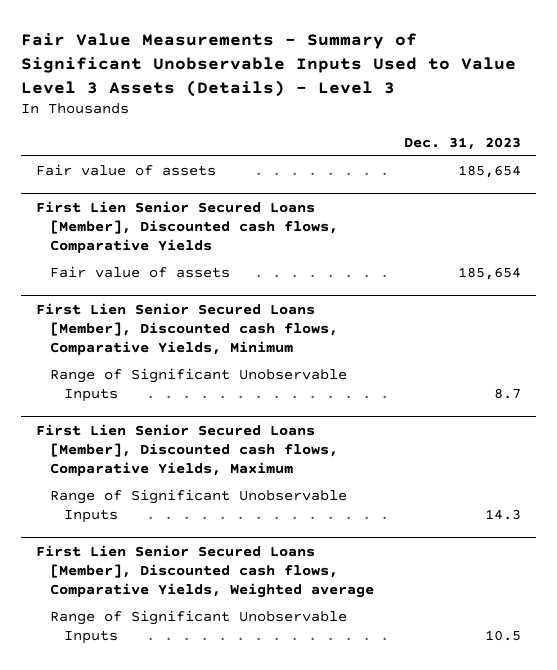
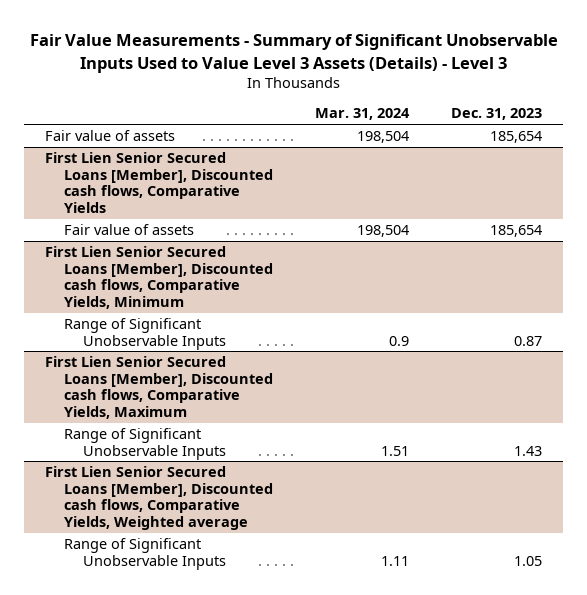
- | Dec. 31, 2023
+ | Mar. 31, 2024 | Dec. 31, 2023
@ First Lien Senior Secured Loans [Member], Discounted cash flows, Comparative Yields, Minimum
- Range of Significant Unobservable Inputs | 8.7
+ Range of Significant Unobservable Inputs | 0.9 | 0.87
@ First Lien Senior Secured Loans [Member], Discounted cash flows, Comparative Yields, Maximum
- Range of Significant Unobservable Inputs | 14.3
+ Range of Significant Unobservable Inputs | 1.51 | 1.43
@ First Lien Senior Secured Loans [Member], Discounted cash flows, Comparative Yields, Weighted average
- Range of Significant Unobservable Inputs | 10.5
+ Range of Significant Unobservable Inputs | 1.11 | 1.05

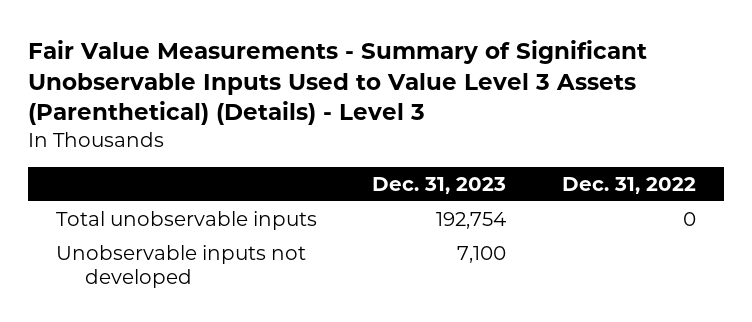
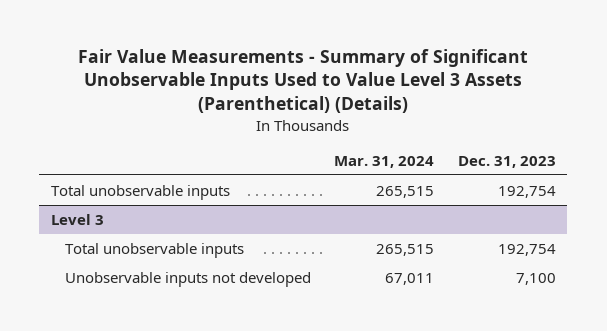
- Fair Value Measurements - Summary of Significant Unobservable Inputs Used to Value Level 3 Assets (Parenthetical) (Details) - Level 3
+ Fair Value Measurements - Summary of Significant Unobservable Inputs Used to Value Level 3 Assets (Parenthetical) (Details)
- | Dec. 31, 2023 | Dec. 31, 2022
+ | Mar. 31, 2024 | Dec. 31, 2023
+ Level 3
+ Total unobservable inputs | 265,515 | 192,754

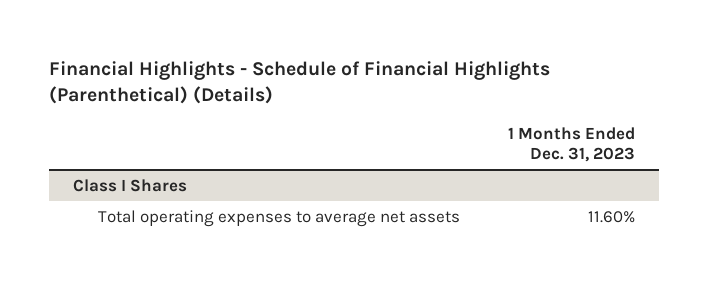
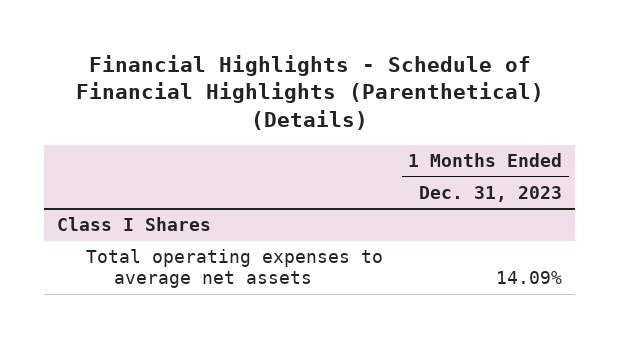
@ Class I Shares
- Total operating expenses to average net assets | 11.60%
+ Total operating expenses to average net assets | 14.09%

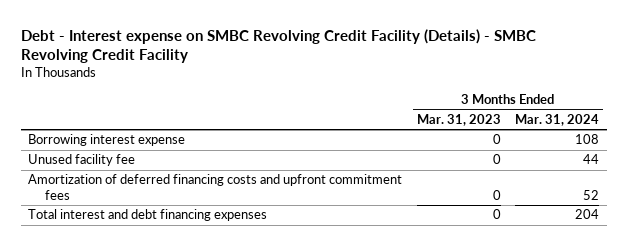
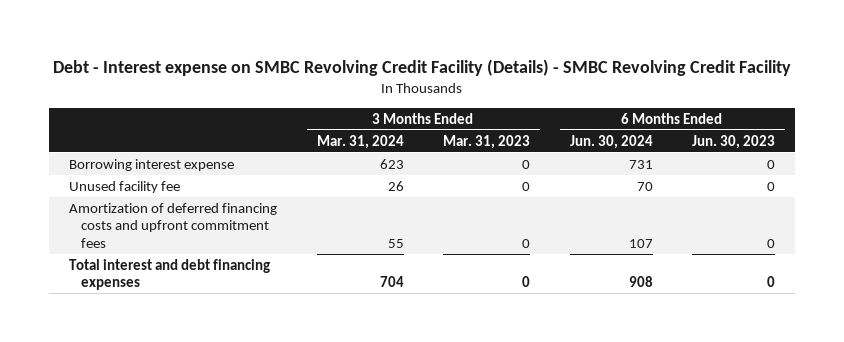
- | 3 Months Ended Mar. 31, 2023 | 3 Months Ended Mar. 31, 2024
+ | 3 Months Ended Mar. 31, 2024 | 3 Months Ended Mar. 31, 2023 | 6 Months Ended Jun. 30, 2024 | 6 Months Ended Jun. 30, 2023
- Borrowing interest expense | 0 | 108
- Unused facility fee | 0 | 44
- Amortization of deferred financing costs and upfront commitment fees | 0 | 52
- Total interest and debt financing expenses | 0 | 204
+ Borrowing interest expense | 623 | 0 | 731 | 0
+ Unused facility fee | 26 | 0 | 70 | 0
+ Amortization of deferred financing costs and upfront commitment fees | 55 | 0 | 107 | 0
+ Total interest and debt financing expenses | 704 | 0 | 908 | 0

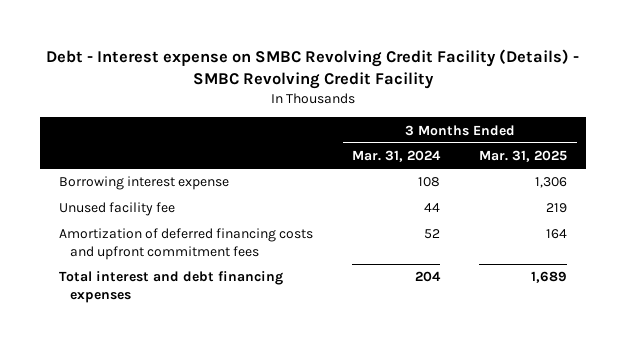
- | 3 Months Ended Mar. 31, 2024 | 3 Months Ended Mar. 31, 2023 | 6 Months Ended Jun. 30, 2024 | 6 Months Ended Jun. 30, 2023
+ | 3 Months Ended Mar. 31, 2024 | 3 Months Ended Mar. 31, 2025
- Borrowing interest expense | 623 | 0 | 731 | 0
- Unused facility fee | 26 | 0 | 70 | 0
- Amortization of deferred financing costs and upfront commitment fees | 55 | 0 | 107 | 0
- Total interest and debt financing expenses | 704 | 0 | 908 | 0
+ Borrowing interest expense | 108 | 1,306
+ Unused facility fee | 44 | 219
+ Amortization of deferred financing costs and upfront commitment fees | 52 | 164
+ Total interest and debt financing expenses | 204 | 1,689

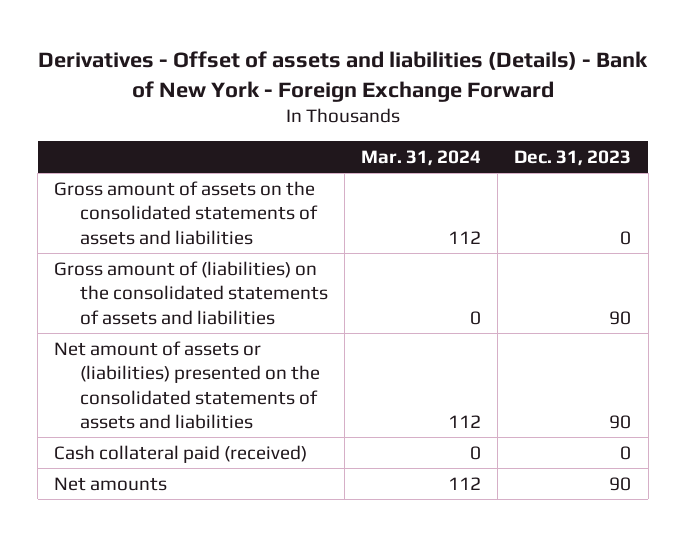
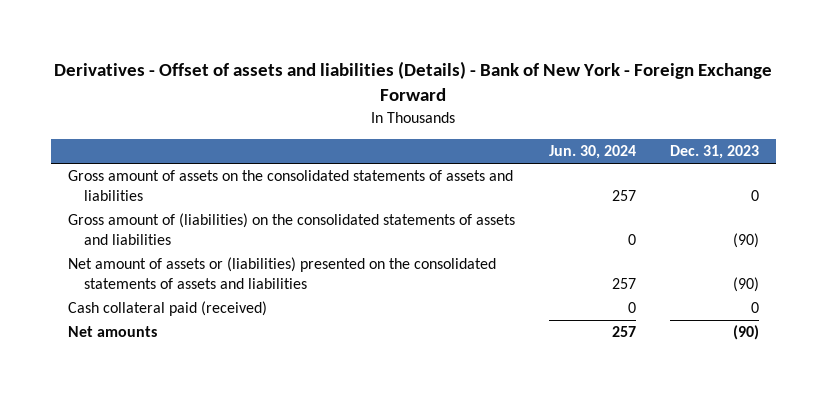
- | Mar. 31, 2024 | Dec. 31, 2023
+ | Jun. 30, 2024 | Dec. 31, 2023
- Gross amount of (liabilities) on the consolidated statements of assets and liabilities | 0 | 90
- Net amount of assets or (liabilities) presented on the consolidated statements of assets and liabilities | 112 | 90
+ Gross amount of (liabilities) on the consolidated statements of assets and liabilities | 0 | (90)
+ Net amount of assets or (liabilities) presented on the consolidated statements of assets and liabilities | 257 | (90)
- Net amounts | 112 | 90
+ Net amounts | 257 | (90)

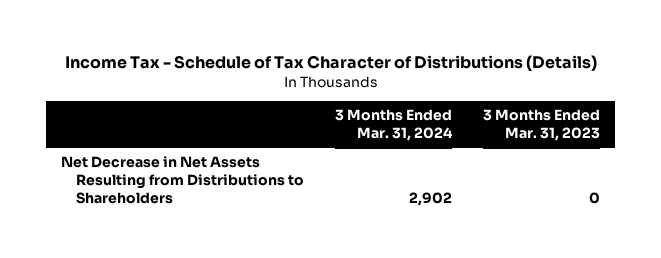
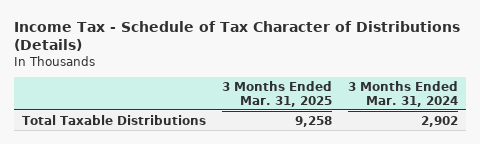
- | 3 Months Ended Mar. 31, 2024 | 3 Months Ended Mar. 31, 2023
+ | 3 Months Ended Mar. 31, 2025 | 3 Months Ended Mar. 31, 2024
- Net Decrease in Net Assets Resulting from Distributions to Shareholders | 2,902 | 0
+ Total Taxable Distributions | 9,258 | 2,902

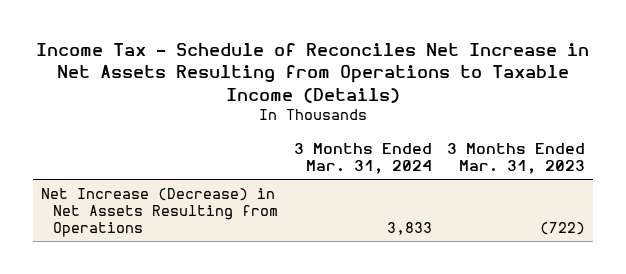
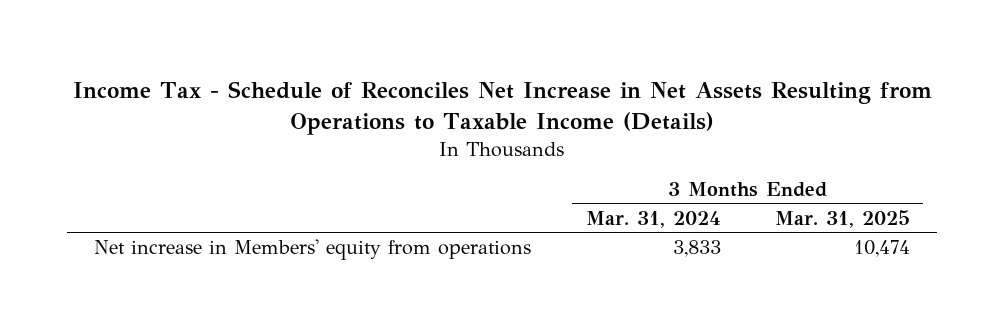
- | 3 Months Ended Mar. 31, 2024 | 3 Months Ended Mar. 31, 2023
+ | 3 Months Ended Mar. 31, 2024 | 3 Months Ended Mar. 31, 2025
- Net Increase (Decrease) in Net Assets Resulting from Operations | 3,833 | (722)
+ Net increase in Members' equity from operations | 3,833 | 10,474

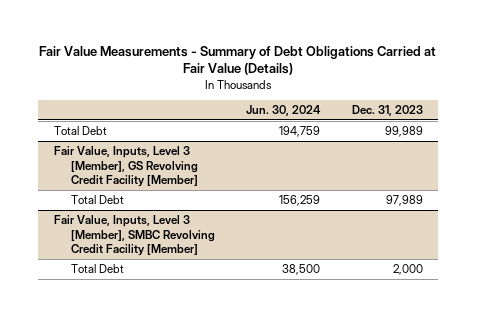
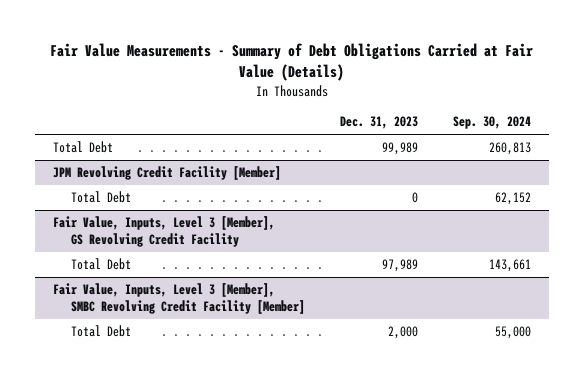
- | Jun. 30, 2024 | Dec. 31, 2023
+ | Dec. 31, 2023 | Sep. 30, 2024
- Fair Value, Inputs, Level 3 [Member], GS Revolving Credit Facility [Member]
+ JPM Revolving Credit Facility [Member]
+ Total Debt | 0 | 62,152
+ Fair Value, Inputs, Level 3 [Member], GS Revolving Credit Facility

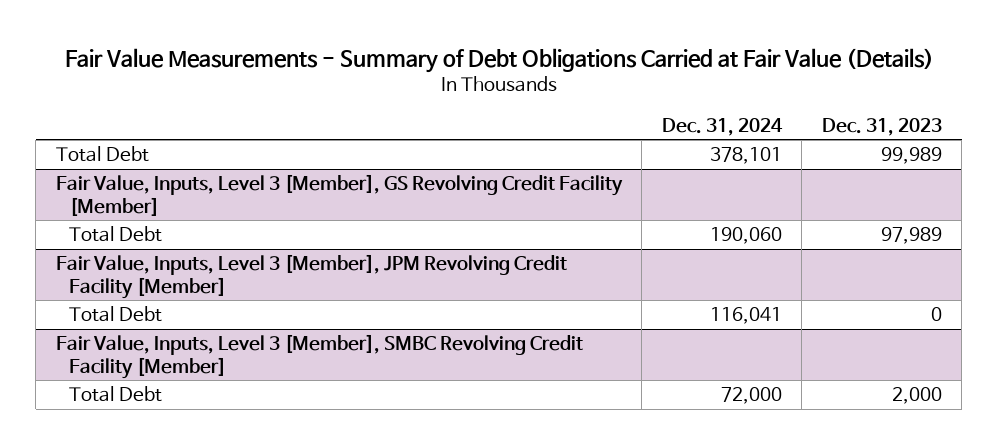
- | Dec. 31, 2023 | Sep. 30, 2024
+ | Dec. 31, 2024 | Dec. 31, 2023
- JPM Revolving Credit Facility [Member]
- Total Debt | 0 | 62,152
- Fair Value, Inputs, Level 3 [Member], GS Revolving Credit Facility
+ Fair Value, Inputs, Level 3 [Member], GS Revolving Credit Facility [Member]
+ Fair Value, Inputs, Level 3 [Member], JPM Revolving Credit Facility [Member]
+ Total Debt | 116,041 | 0

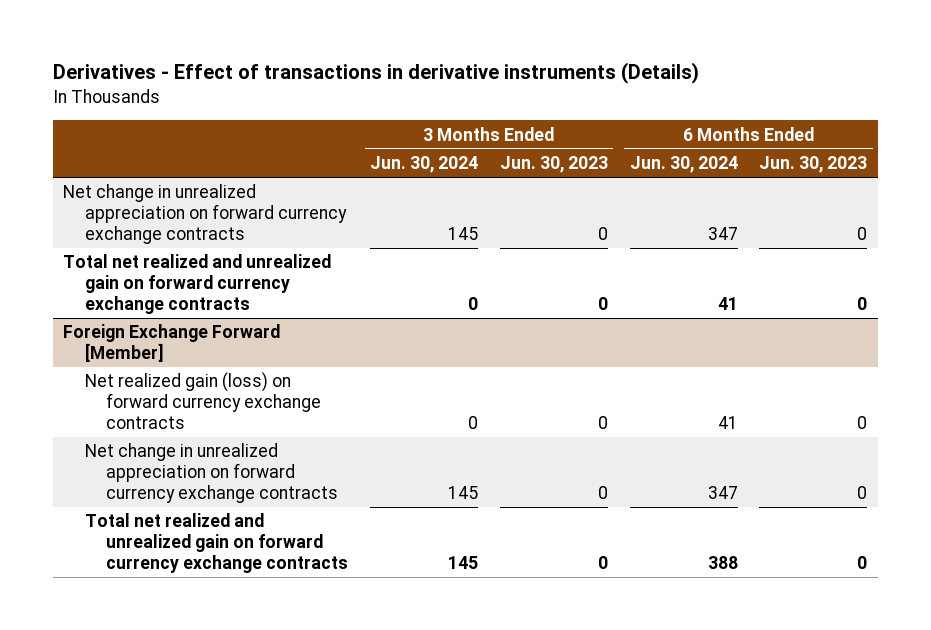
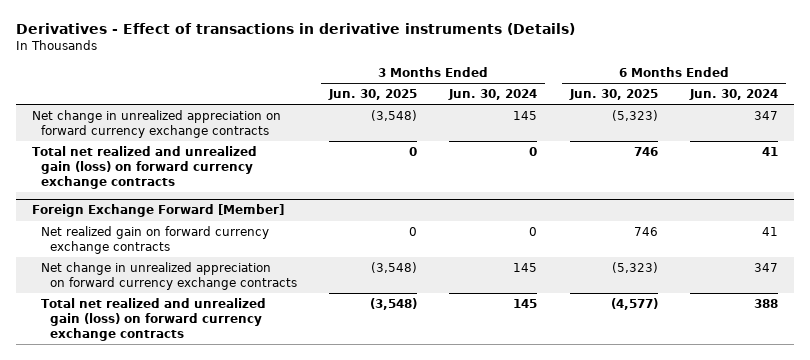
- | 3 Months Ended Jun. 30, 2024 | 3 Months Ended Jun. 30, 2023 | 6 Months Ended Jun. 30, 2024 | 6 Months Ended Jun. 30, 2023
+ | 3 Months Ended Jun. 30, 2025 | 3 Months Ended Jun. 30, 2024 | 6 Months Ended Jun. 30, 2025 | 6 Months Ended Jun. 30, 2024
- Total net realized and unrealized gain on forward currency exchange contracts | 0 | 0 | 41 | 0
+ Total net realized and unrealized gain (loss) on forward currency exchange contracts | 0 | 0 | 746 | 41
@ Foreign Exchange Forward [Member]
- Net realized gain (loss) on forward currency exchange contracts | 0 | 0 | 41 | 0
+ Net realized gain on forward currency exchange contracts | 0 | 0 | 746 | 41
- Total net realized and unrealized gain on forward currency exchange contracts | 145 | 0 | 388 | 0
+ Total net realized and unrealized gain (loss) on forward currency exchange contracts | (3,548) | 145 | (4,577) | 388

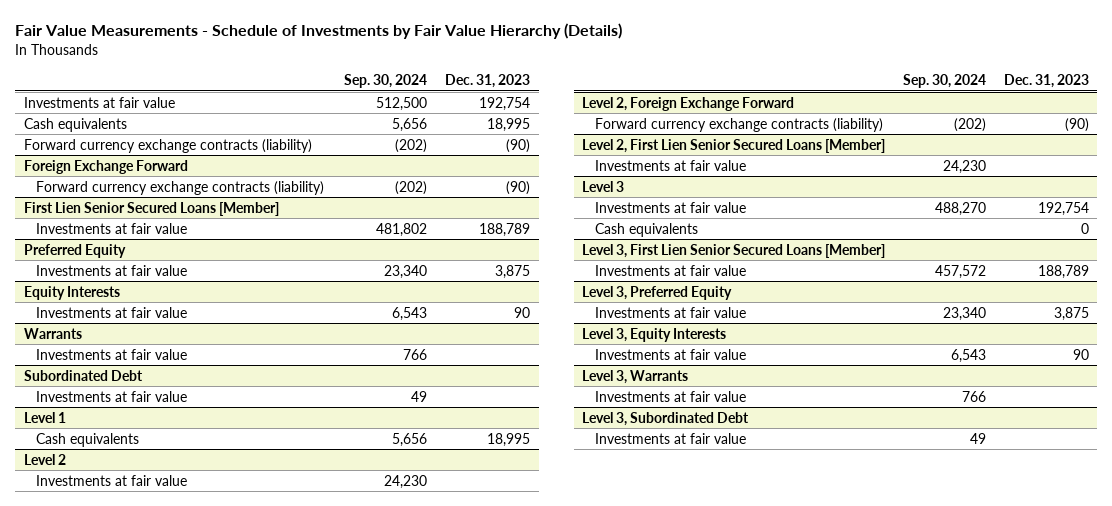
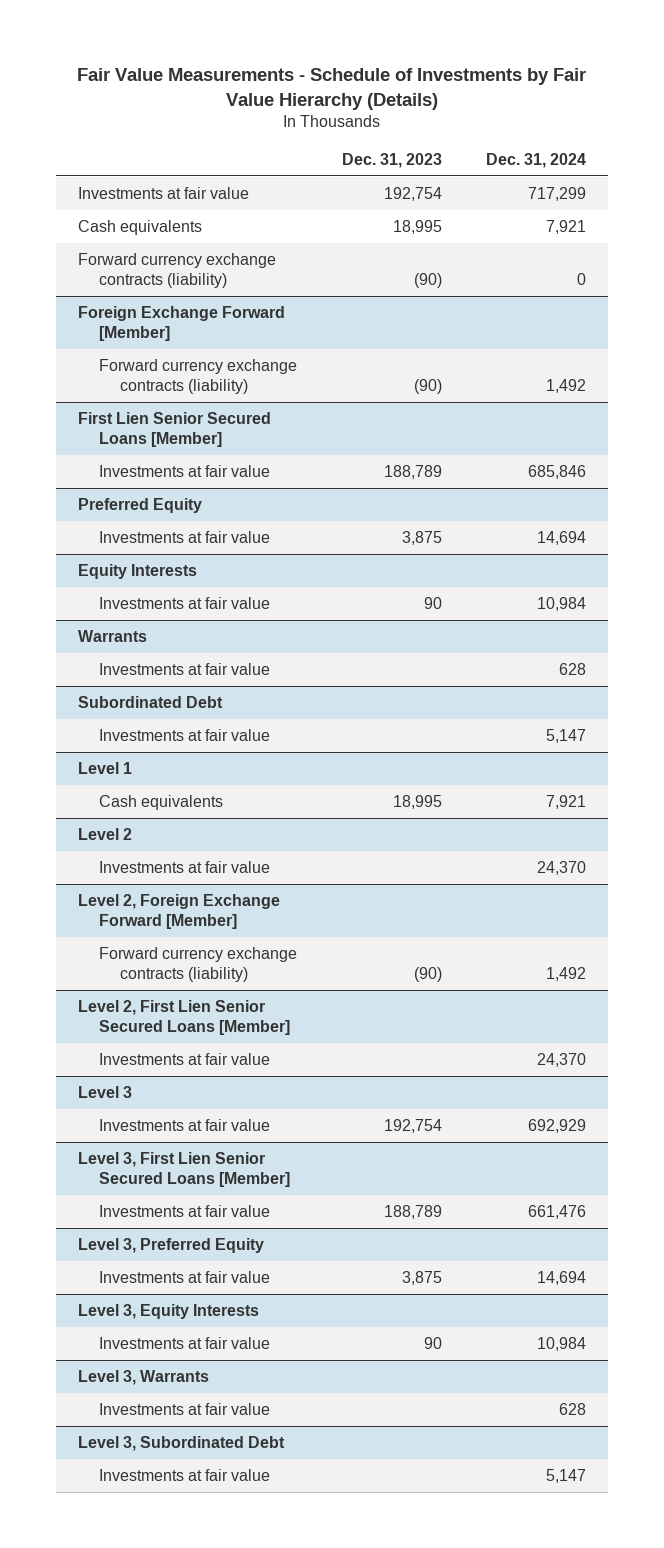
- | Sep. 30, 2024 | Dec. 31, 2023
+ | Dec. 31, 2023 | Dec. 31, 2024
- Foreign Exchange Forward
+ Foreign Exchange Forward [Member]
- Level 2, Foreign Exchange Forward
+ Level 2, Foreign Exchange Forward [Member]
@ Level 3
- Cash equivalents | | 0

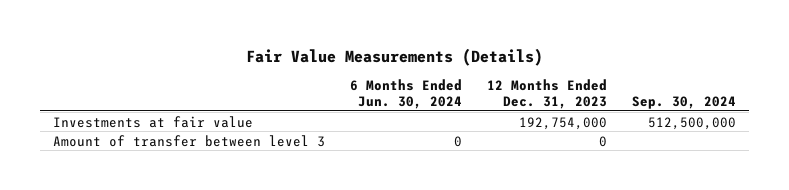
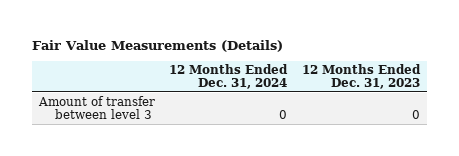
- | 6 Months Ended Jun. 30, 2024 | 12 Months Ended Dec. 31, 2023 | Sep. 30, 2024
+ | 12 Months Ended Dec. 31, 2024 | 12 Months Ended Dec. 31, 2023
- Investments at fair value | | 192,754,000 | 512,500,000

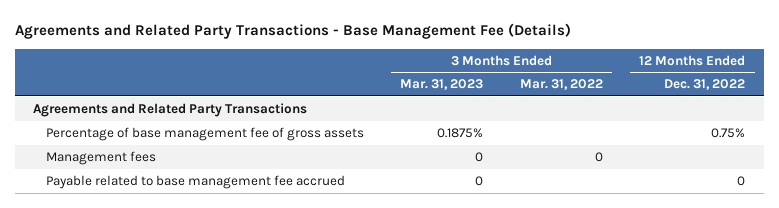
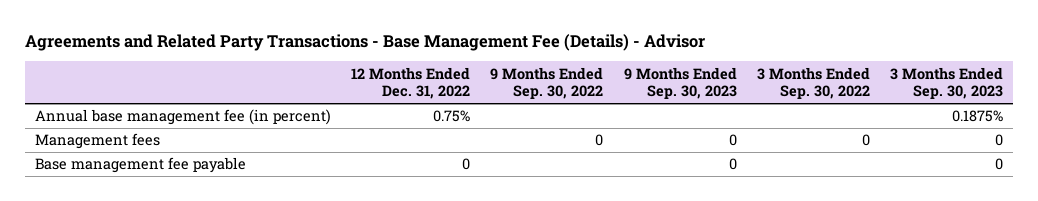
- Agreements and Related Party Transactions - Base Management Fee (Details)
+ Agreements and Related Party Transactions - Base Management Fee (Details) - Advisor
- | 3 Months Ended Mar. 31, 2023 | 3 Months Ended Mar. 31, 2022 | 12 Months Ended Dec. 31, 2022
+ | 12 Months Ended Dec. 31, 2022 | 9 Months Ended Sep. 30, 2022 | 9 Months Ended Sep. 30, 2023 | 3 Months Ended Sep. 30, 2022 | 3 Months Ended Sep. 30, 2023
- Agreements and Related Party Transactions
- Percentage of base management fee of gross assets | 0.1875% | | 0.75%
+ Annual base management fee (in percent) | 0.75% | | | | 0.1875%
- Payable related to base management fee accrued | 0 | | 0
+ Base management fee payable | 0 | | 0 | | 0

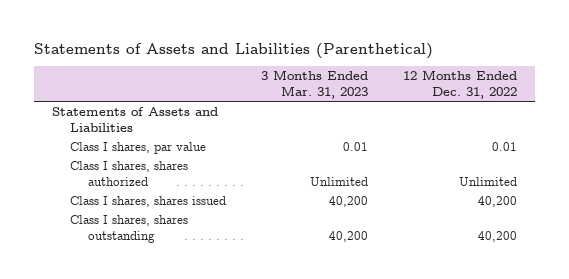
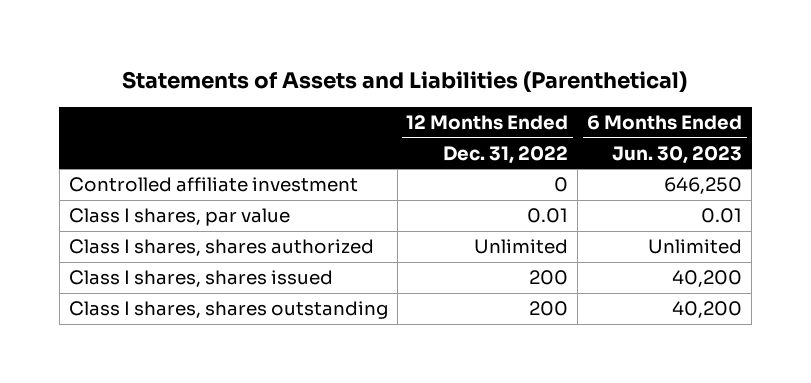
- | 3 Months Ended Mar. 31, 2023 | 12 Months Ended Dec. 31, 2022
+ | 12 Months Ended Dec. 31, 2022 | 6 Months Ended Jun. 30, 2023
- Statements of Assets and Liabilities
+ Controlled affiliate investment | 0 | 646,250
- Class I shares, shares issued | 40,200 | 40,200
- Class I shares, shares outstanding | 40,200 | 40,200
+ Class I shares, shares issued | 200 | 40,200
+ Class I shares, shares outstanding | 200 | 40,200

